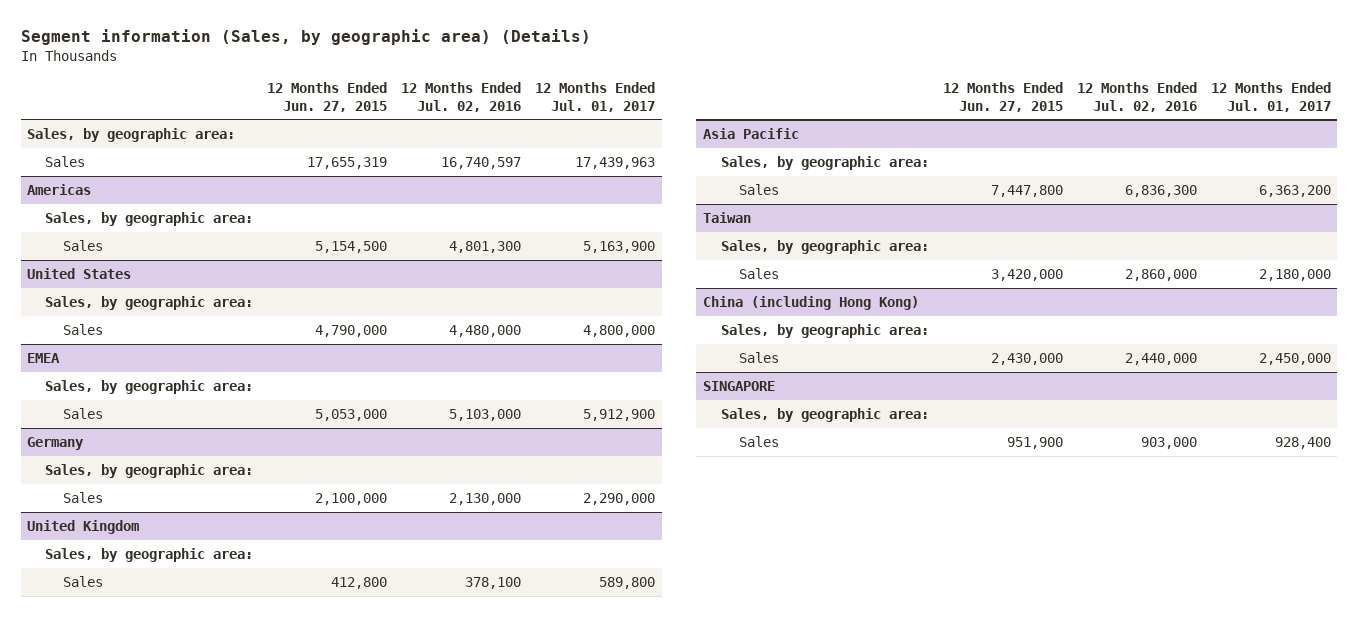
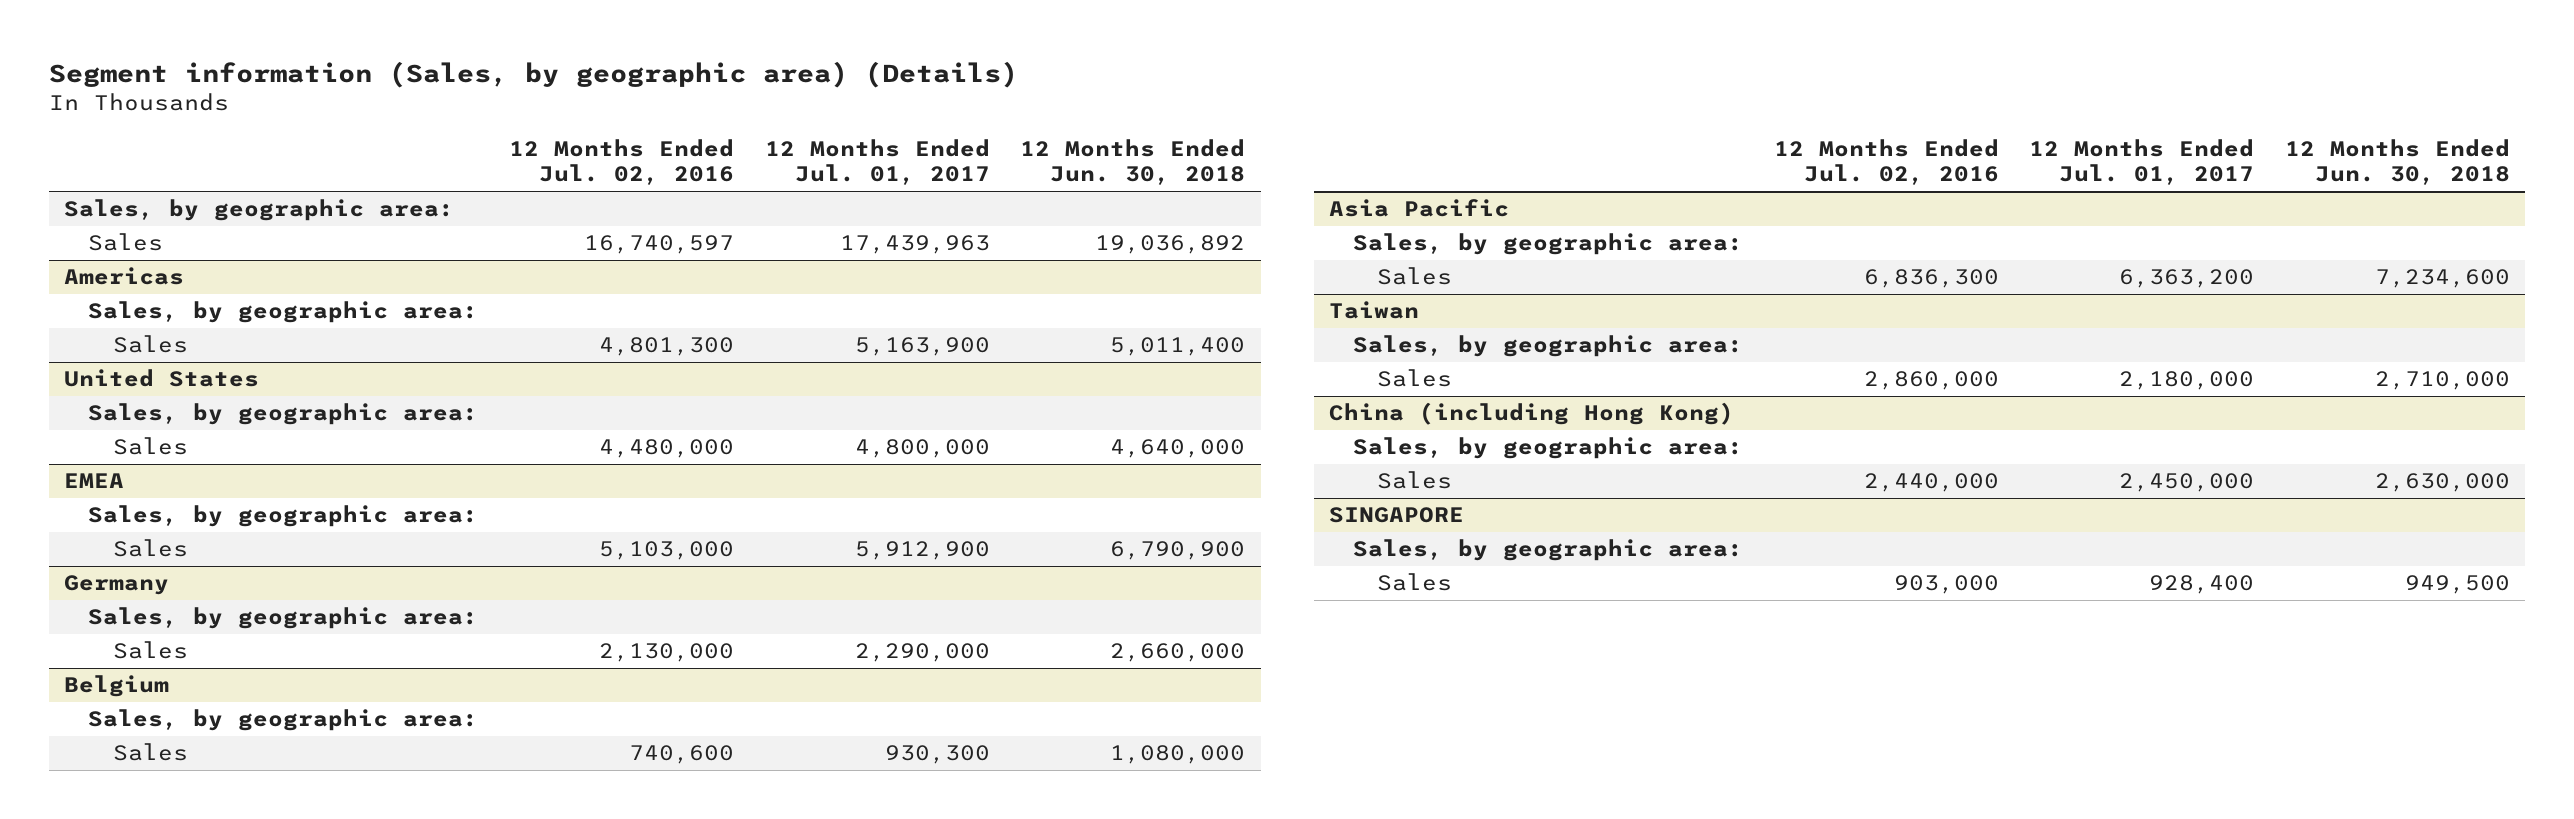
- | 12 Months Ended Jun. 27, 2015 | 12 Months Ended Jul. 02, 2016 | 12 Months Ended Jul. 01, 2017
+ | 12 Months Ended Jul. 02, 2016 | 12 Months Ended Jul. 01, 2017 | 12 Months Ended Jun. 30, 2018
- United Kingdom
+ Belgium
- Sales | 412,800 | 378,100 | 589,800
+ Sales | 740,600 | 930,300 | 1,080,000

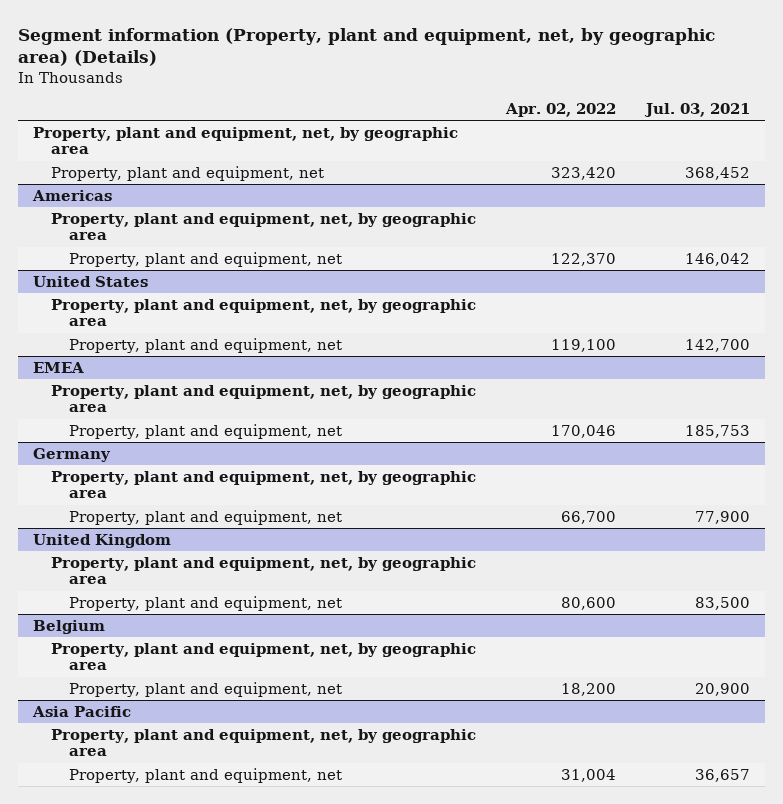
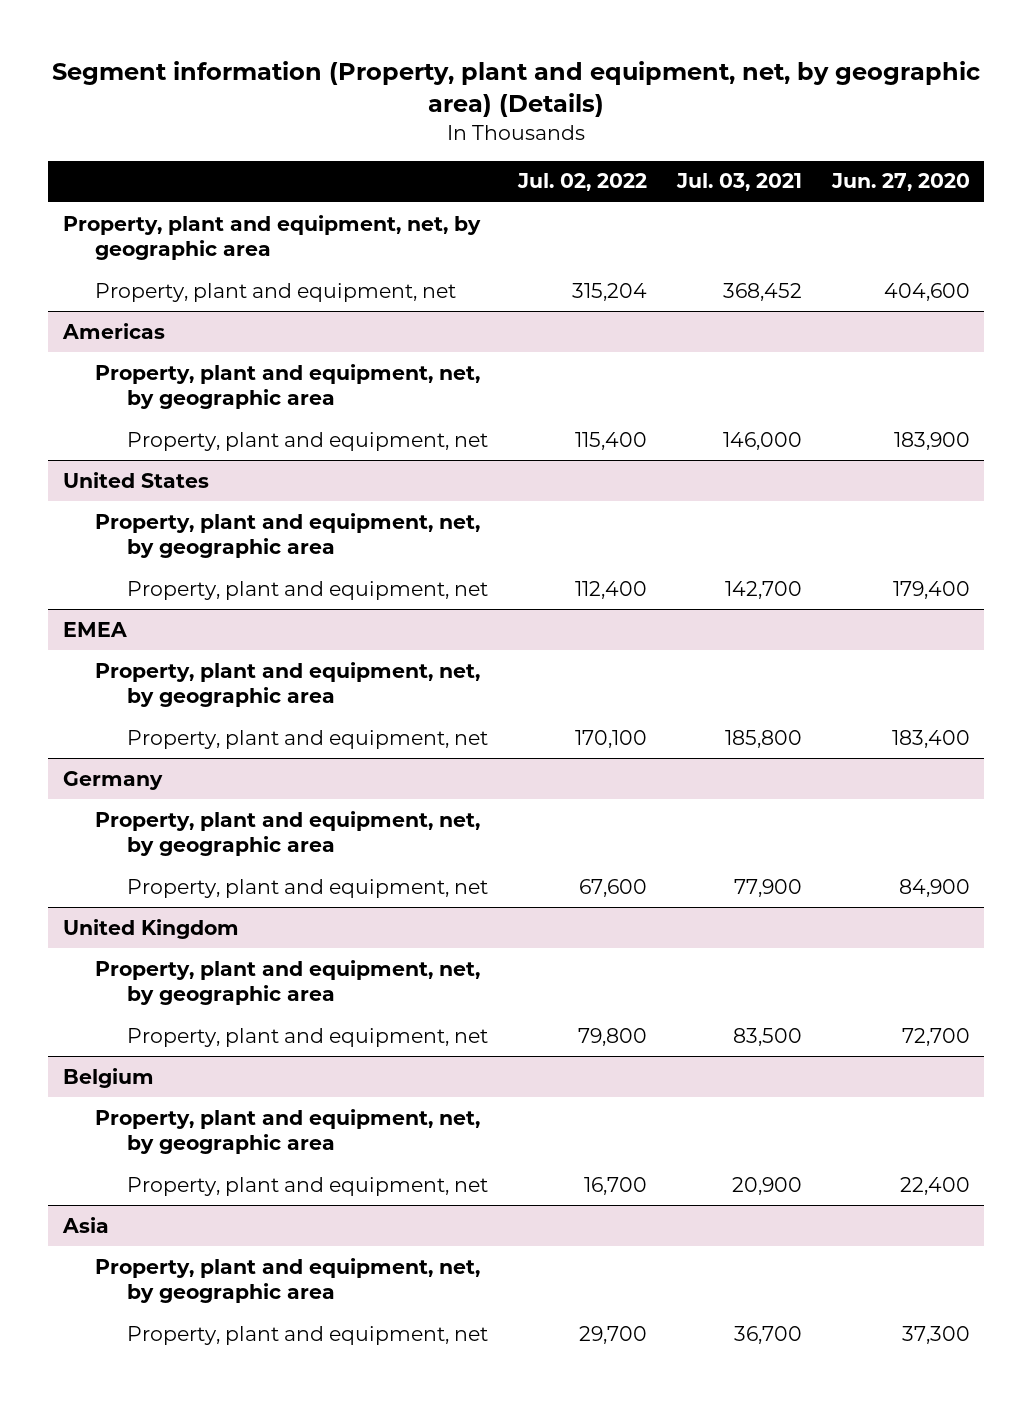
- | Apr. 02, 2022 | Jul. 03, 2021
+ | Jul. 02, 2022 | Jul. 03, 2021 | Jun. 27, 2020
@ Americas
- Property, plant and equipment, net | 122,370 | 146,042
+ Property, plant and equipment, net | 115,400 | 146,000 | 183,900
@ EMEA
- Property, plant and equipment, net | 170,046 | 185,753
+ Property, plant and equipment, net | 170,100 | 185,800 | 183,400
- Asia Pacific
+ Asia
- Property, plant and equipment, net | 31,004 | 36,657
+ Property, plant and equipment, net | 29,700 | 36,700 | 37,300

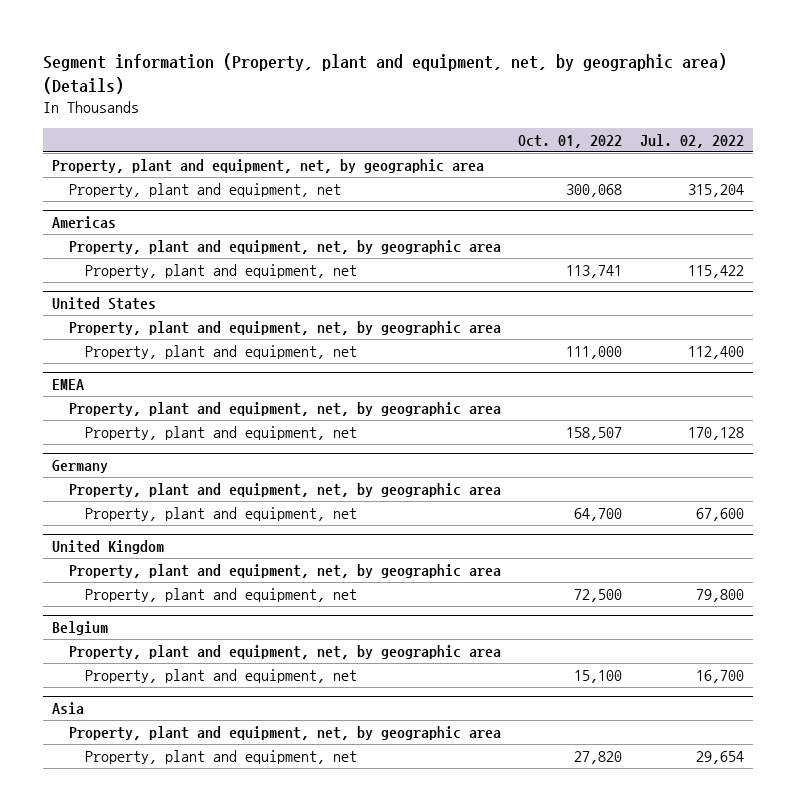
- | Jul. 02, 2022 | Jul. 03, 2021 | Jun. 27, 2020
+ | Oct. 01, 2022 | Jul. 02, 2022
@ Americas
- Property, plant and equipment, net | 115,400 | 146,000 | 183,900
+ Property, plant and equipment, net | 113,741 | 115,422
@ EMEA
- Property, plant and equipment, net | 170,100 | 185,800 | 183,400
+ Property, plant and equipment, net | 158,507 | 170,128
@ Asia
- Property, plant and equipment, net | 29,700 | 36,700 | 37,300
+ Property, plant and equipment, net | 27,820 | 29,654

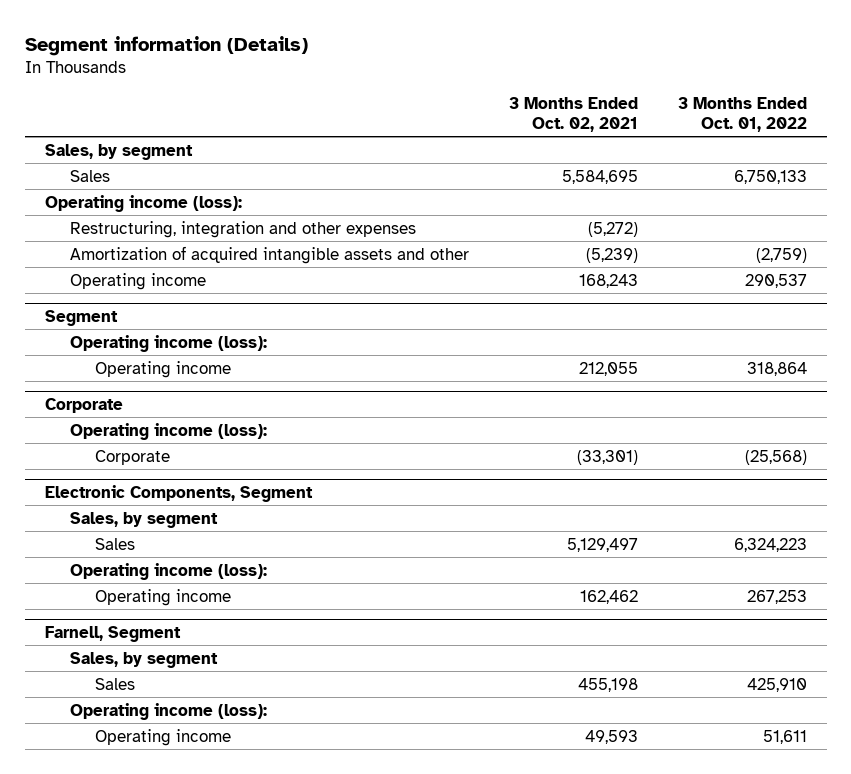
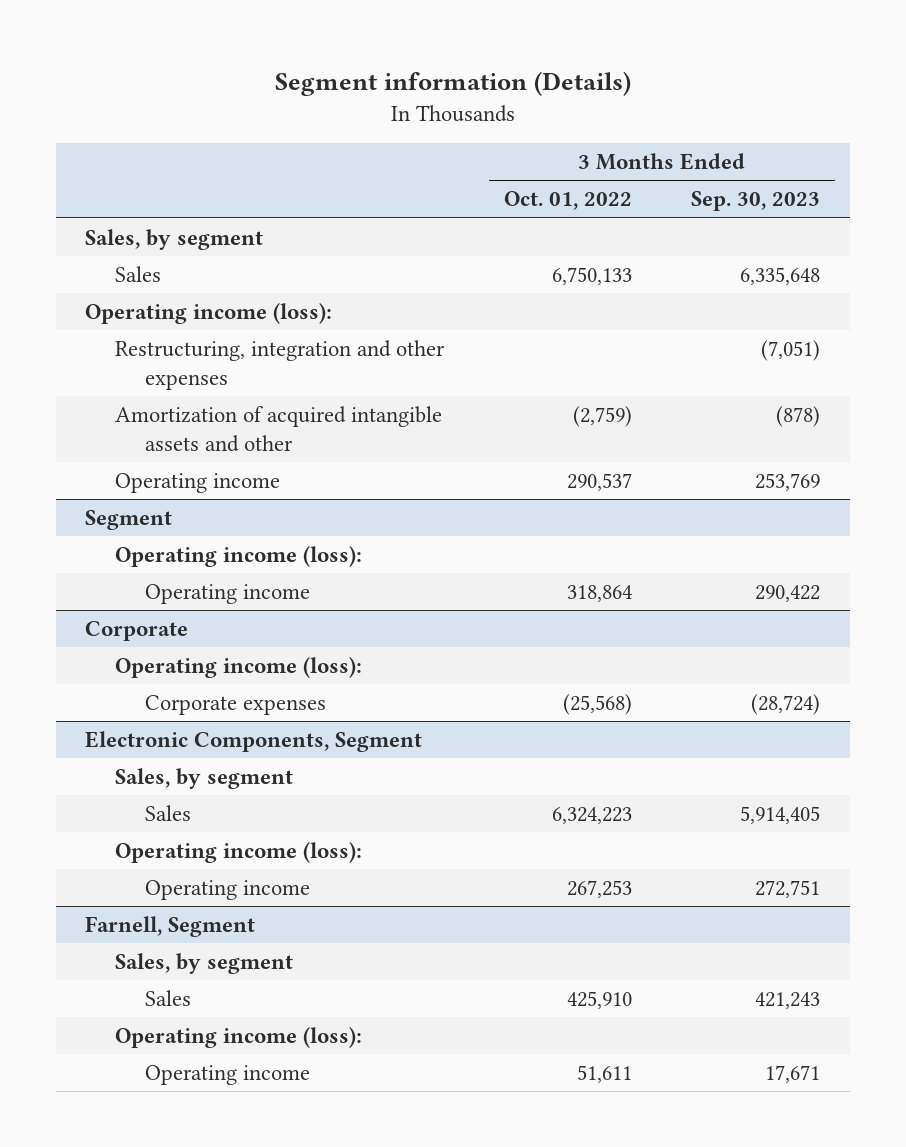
- | 3 Months Ended Oct. 02, 2021 | 3 Months Ended Oct. 01, 2022
+ | 3 Months Ended Oct. 01, 2022 | 3 Months Ended Sep. 30, 2023
@ Corporate
- Corporate | (33,301) | (25,568)
+ Corporate expenses | (25,568) | (28,724)

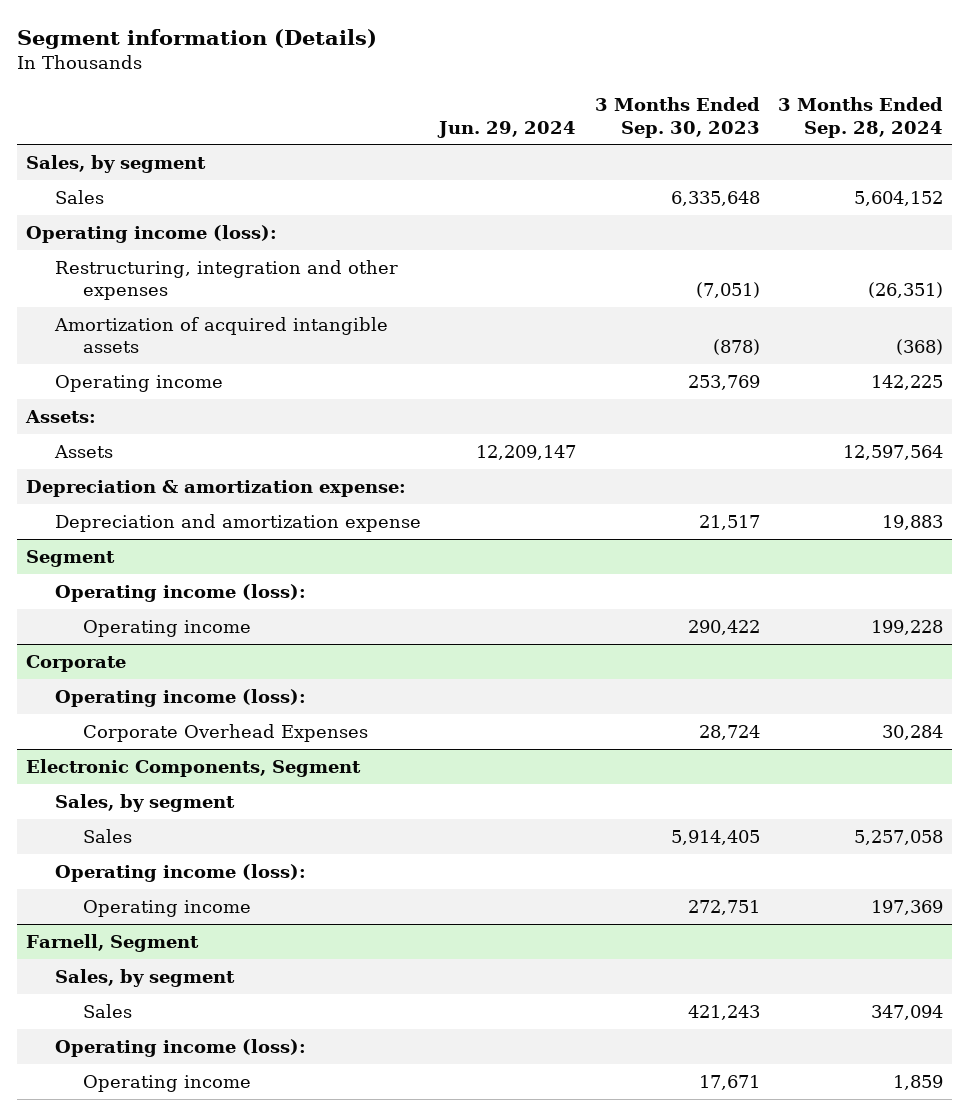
- | 3 Months Ended Oct. 01, 2022 | 3 Months Ended Sep. 30, 2023
+ | Jun. 29, 2024 | 3 Months Ended Sep. 30, 2023 | 3 Months Ended Sep. 28, 2024
- Amortization of acquired intangible assets and other | (2,759) | (878)
+ Amortization of acquired intangible assets | | (878) | (368)
+ Assets:
+ Assets | 12,209,147 | | 12,597,564
+ Depreciation & amortization expense:
+ Depreciation and amortization expense | | 21,517 | 19,883
@ Corporate
- Corporate expenses | (25,568) | (28,724)
+ Corporate Overhead Expenses | | 28,724 | 30,284

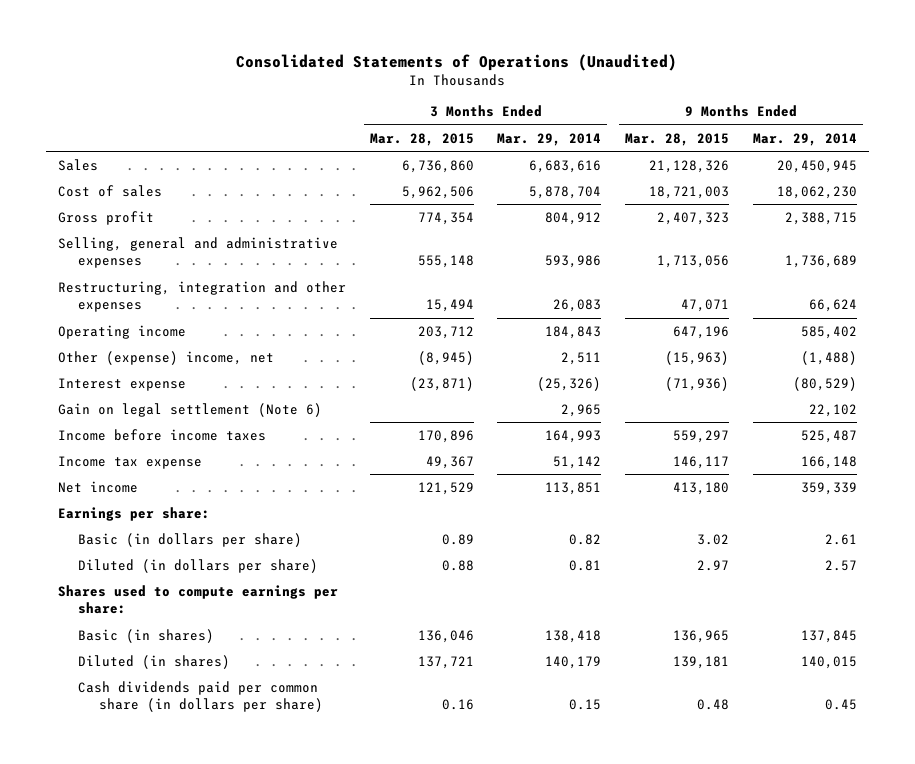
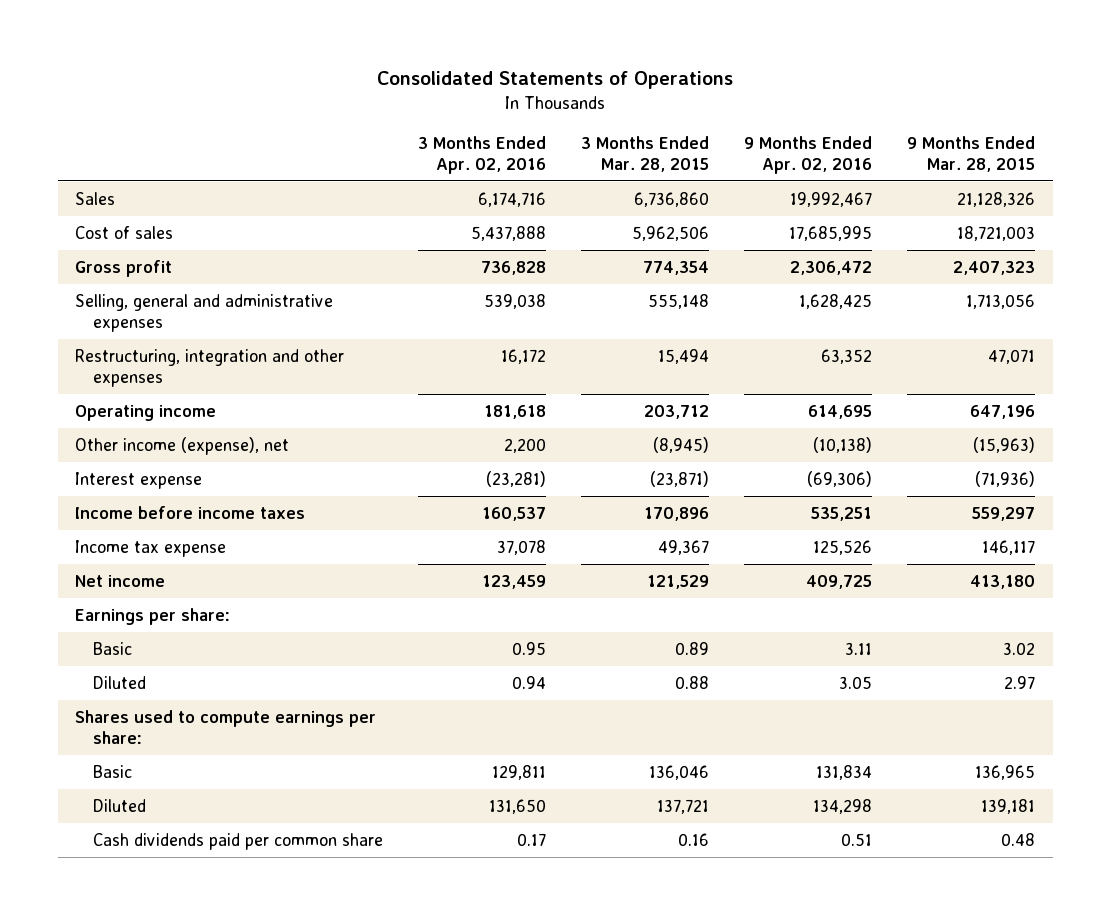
- Consolidated Statements of Operations (Unaudited)
+ Consolidated Statements of Operations
- | 3 Months Ended Mar. 28, 2015 | 3 Months Ended Mar. 29, 2014 | 9 Months Ended Mar. 28, 2015 | 9 Months Ended Mar. 29, 2014
+ | 3 Months Ended Apr. 02, 2016 | 3 Months Ended Mar. 28, 2015 | 9 Months Ended Apr. 02, 2016 | 9 Months Ended Mar. 28, 2015
- Other (expense) income, net | (8,945) | 2,511 | (15,963) | (1,488)
+ Other income (expense), net | 2,200 | (8,945) | (10,138) | (15,963)
- Gain on legal settlement (Note 6) | | 2,965 | | 22,102
- Basic (in dollars per share) | 0.89 | 0.82 | 3.02 | 2.61
- Diluted (in dollars per share) | 0.88 | 0.81 | 2.97 | 2.57
+ Basic | 0.95 | 0.89 | 3.11 | 3.02
+ Diluted | 0.94 | 0.88 | 3.05 | 2.97
- Basic (in shares) | 136,046 | 138,418 | 136,965 | 137,845
- Diluted (in shares) | 137,721 | 140,179 | 139,181 | 140,015
- Cash dividends paid per common share (in dollars per share) | 0.16 | 0.15 | 0.48 | 0.45
+ Basic | 129,811 | 136,046 | 131,834 | 136,965
+ Diluted | 131,650 | 137,721 | 134,298 | 139,181
+ Cash dividends paid per common share | 0.17 | 0.16 | 0.51 | 0.48

